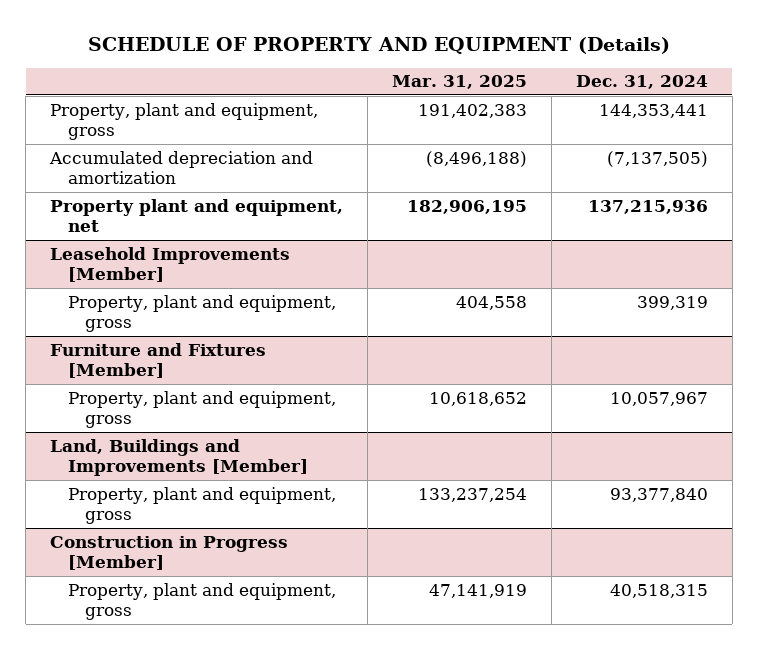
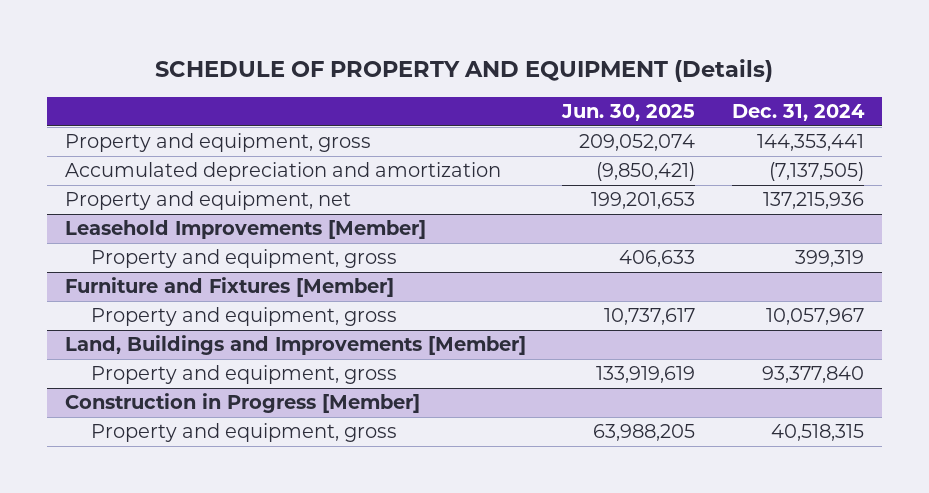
- | Mar. 31, 2025 | Dec. 31, 2024
+ | Jun. 30, 2025 | Dec. 31, 2024
- Property, plant and equipment, gross | 191,402,383 | 144,353,441
+ Property and equipment, gross | 209,052,074 | 144,353,441
- Property plant and equipment, net | 182,906,195 | 137,215,936
+ Property and equipment, net | 199,201,653 | 137,215,936
@ Leasehold Improvements [Member]
- Property, plant and equipment, gross | 404,558 | 399,319
+ Property and equipment, gross | 406,633 | 399,319
@ Furniture and Fixtures [Member]
- Property, plant and equipment, gross | 10,618,652 | 10,057,967
+ Property and equipment, gross | 10,737,617 | 10,057,967
@ Land, Buildings and Improvements [Member]
- Property, plant and equipment, gross | 133,237,254 | 93,377,840
+ Property and equipment, gross | 133,919,619 | 93,377,840
@ Construction in Progress [Member]
- Property, plant and equipment, gross | 47,141,919 | 40,518,315
+ Property and equipment, gross | 63,988,205 | 40,518,315

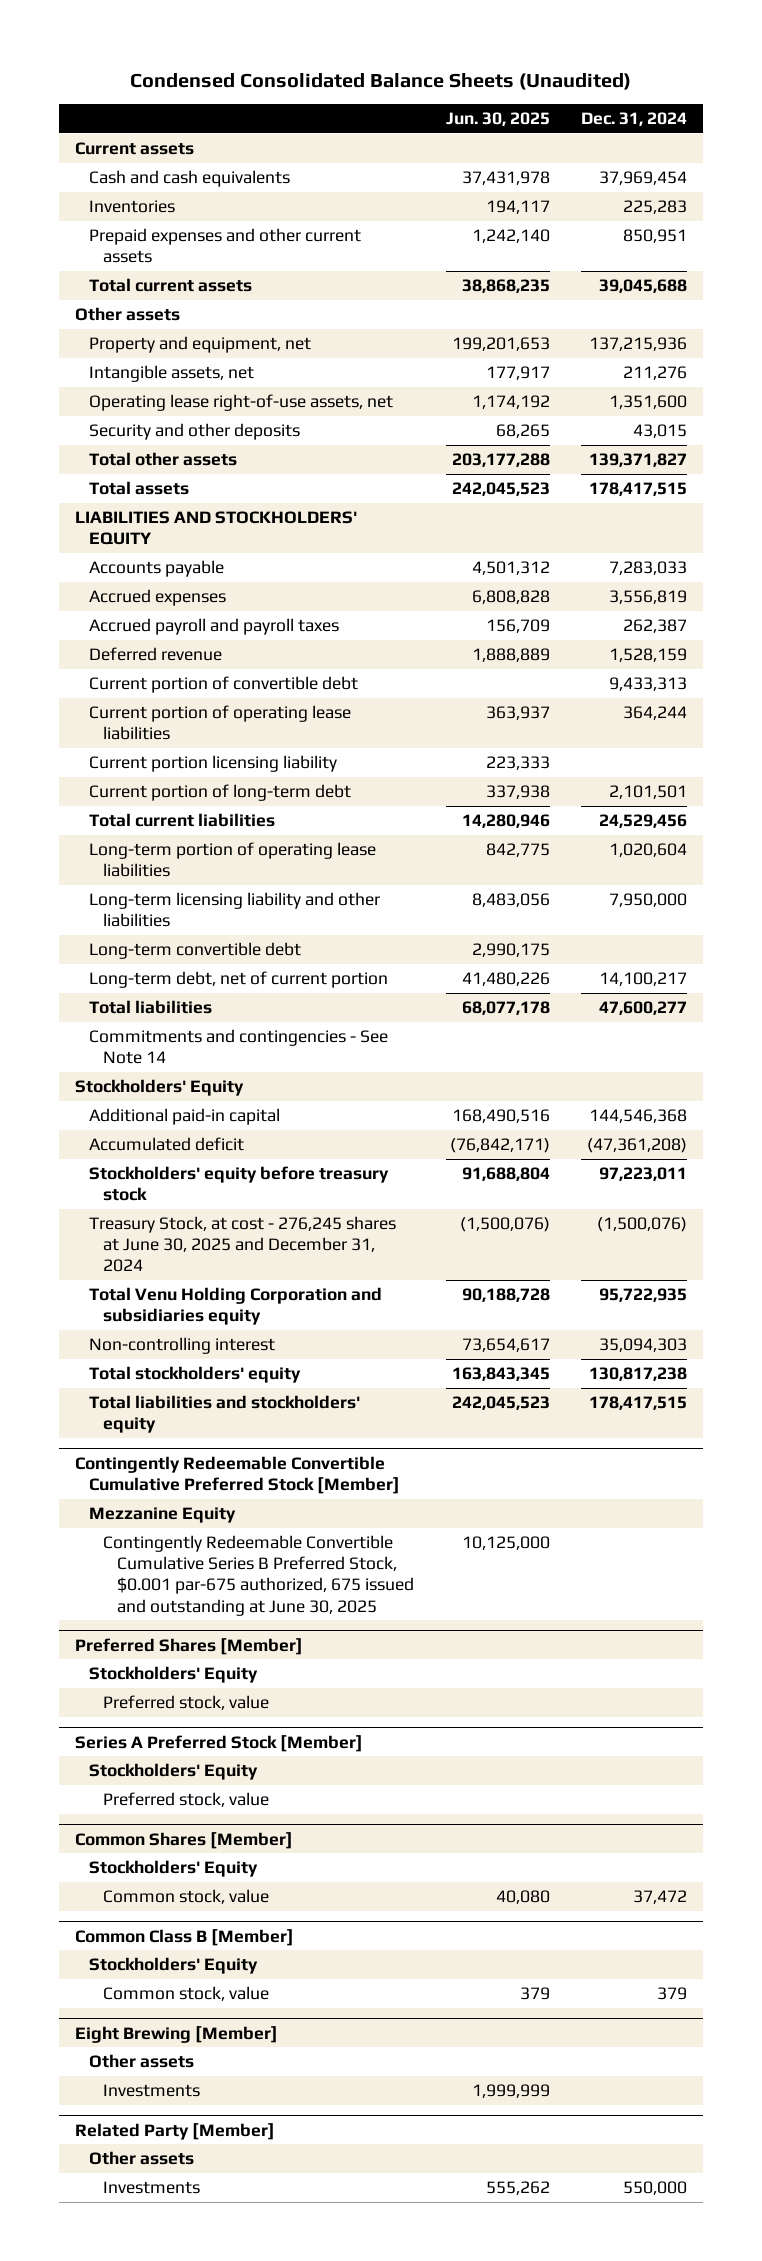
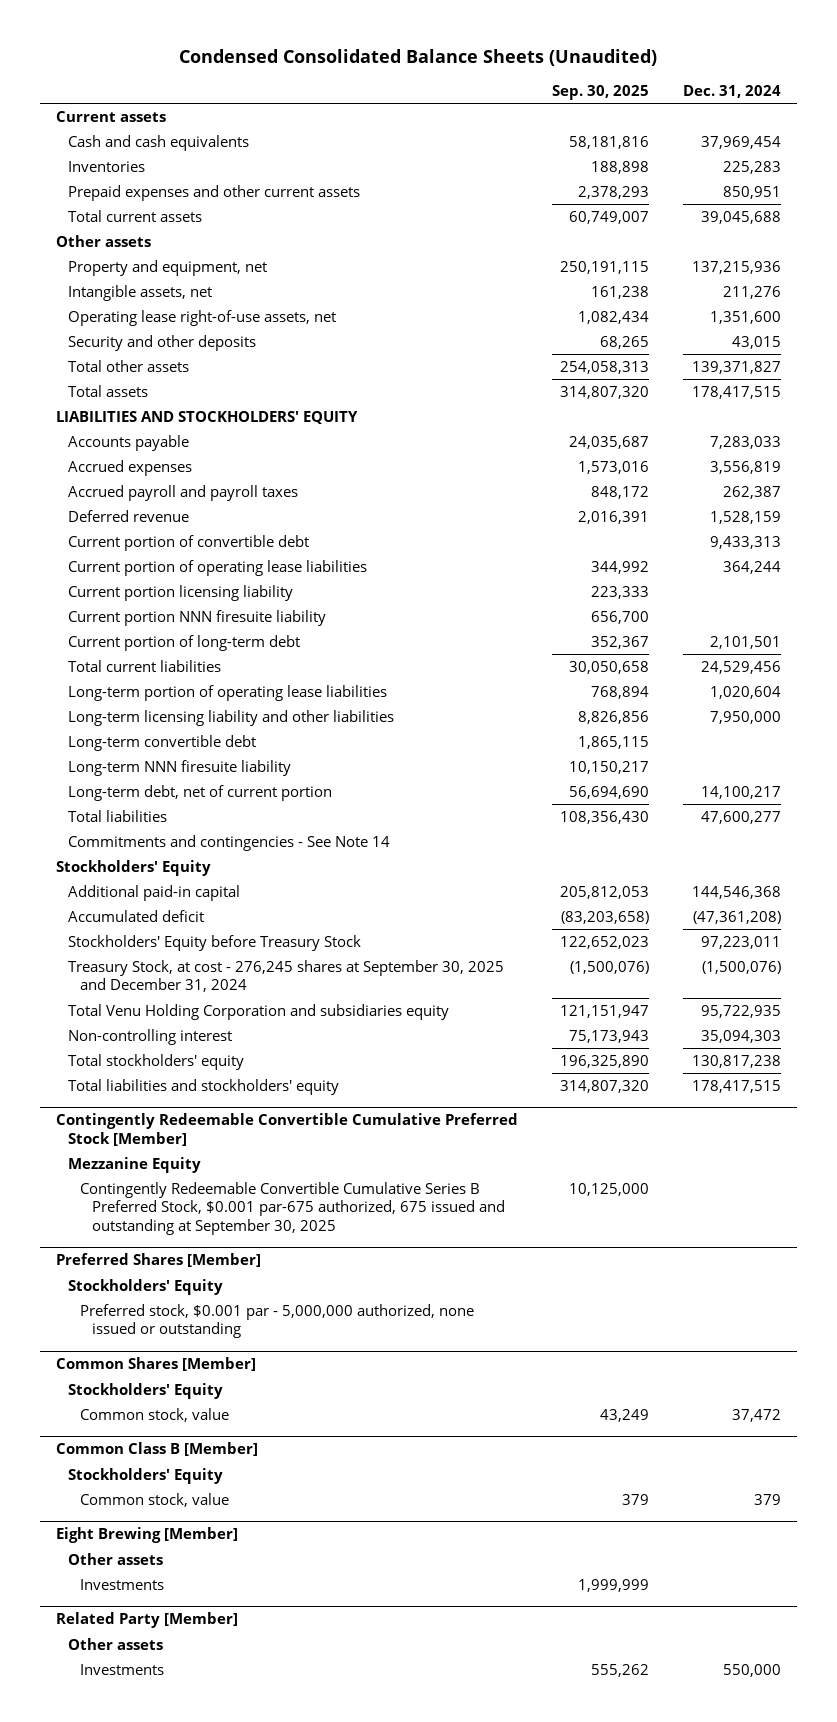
- | Jun. 30, 2025 | Dec. 31, 2024
+ | Sep. 30, 2025 | Dec. 31, 2024
+ Current portion NNN firesuite liability | 656,700 |
+ Long-term NNN firesuite liability | 10,150,217 |
- Stockholders' equity before treasury stock | 91,688,804 | 97,223,011
- Treasury Stock, at cost - 276,245 shares at June 30, 2025 and December 31, 2024 | (1,500,076) | (1,500,076)
+ Stockholders' Equity before Treasury Stock | 122,652,023 | 97,223,011
+ Treasury Stock, at cost - 276,245 shares at September 30, 2025 and December 31, 2024 | (1,500,076) | (1,500,076)
@ Contingently Redeemable Convertible Cumulative Preferred Stock [Member]
- Contingently Redeemable Convertible Cumulative Series B Preferred Stock, $0.001 par-675 authorized, 675 issued and outstanding at June 30, 2025 | 10,125,000 |
+ Contingently Redeemable Convertible Cumulative Series B Preferred Stock, $0.001 par-675 authorized, 675 issued and outstanding at September 30, 2025 | 10,125,000 |
@ Preferred Shares [Member]
- Preferred stock, value
- Series A Preferred Stock [Member]
- Stockholders' Equity
- Preferred stock, value
@ Preferred Shares [Member]
+ Preferred stock, $0.001 par - 5,000,000 authorized, none issued or outstanding

